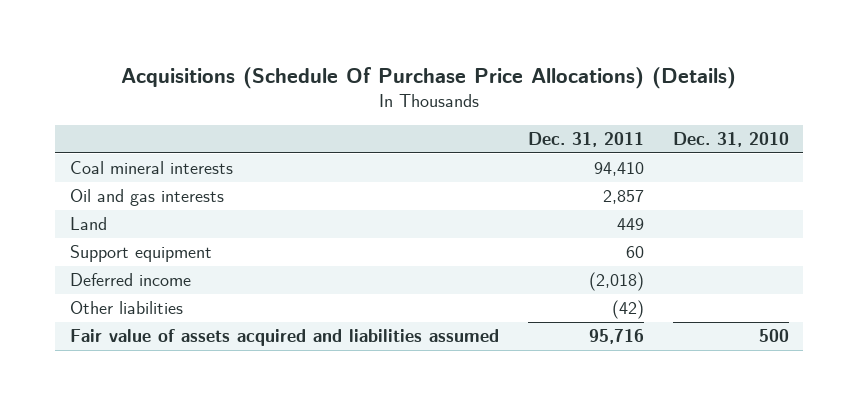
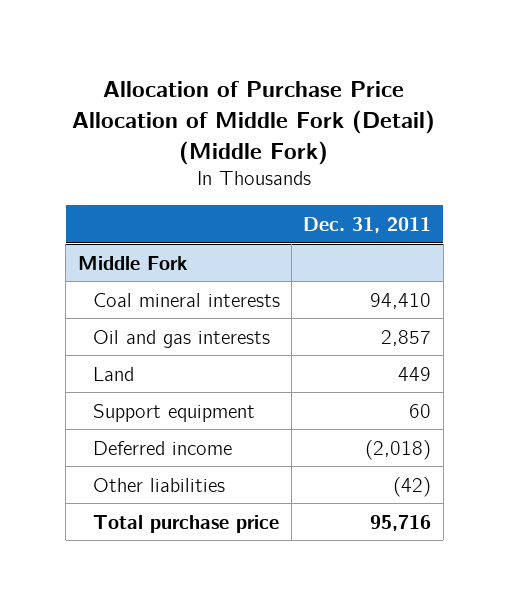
- Acquisitions (Schedule Of Purchase Price Allocations) (Details)
+ Allocation of Purchase Price Allocation of Middle Fork (Detail) (Middle Fork)
- | Dec. 31, 2011 | Dec. 31, 2010
+ | Dec. 31, 2011
+ Middle Fork
- Fair value of assets acquired and liabilities assumed | 95,716 | 500
+ Total purchase price | 95,716

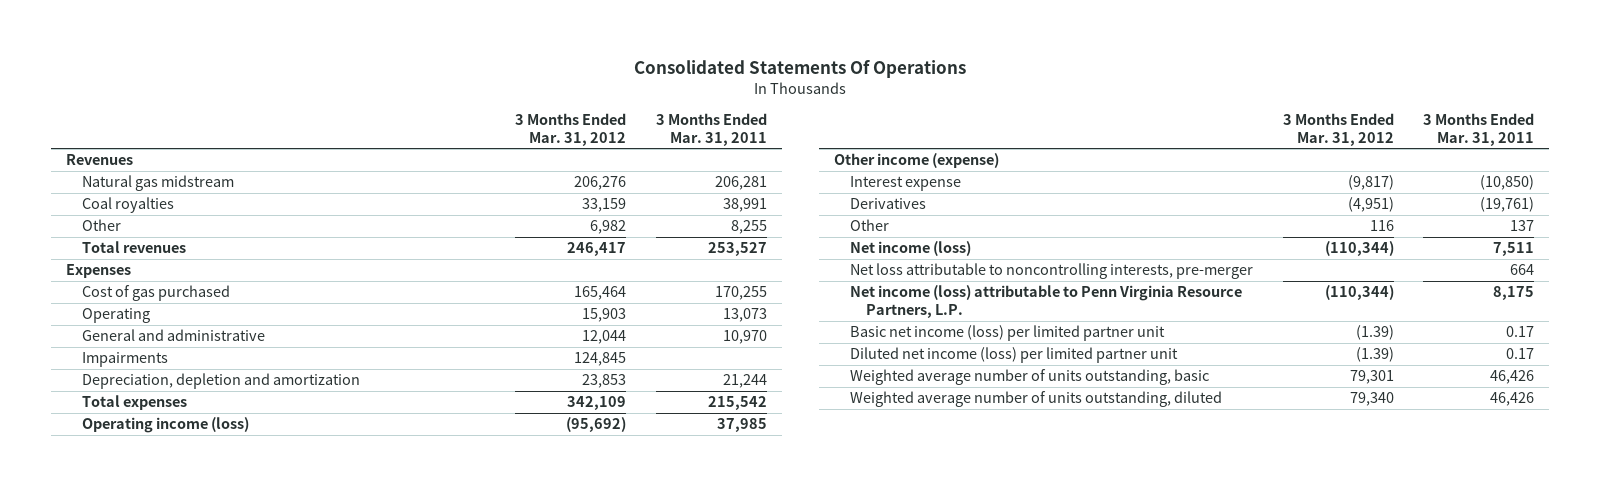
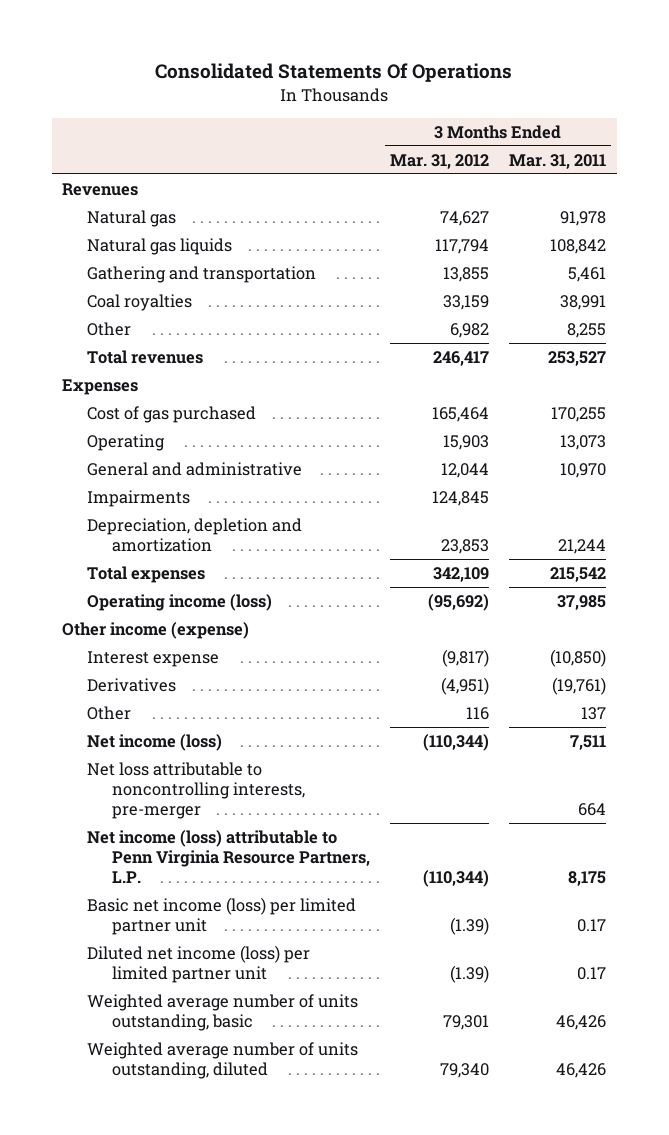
- Natural gas midstream | 206,276 | 206,281
+ Natural gas | 74,627 | 91,978
+ Natural gas liquids | 117,794 | 108,842
+ Gathering and transportation | 13,855 | 5,461

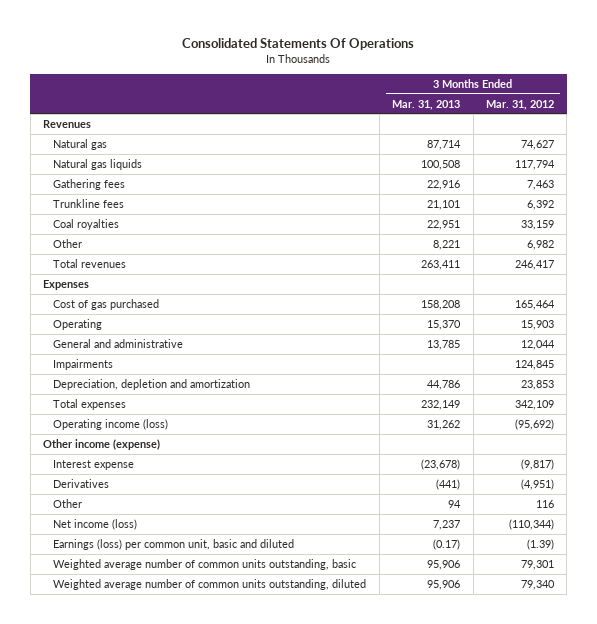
- | 3 Months Ended Mar. 31, 2012 | 3 Months Ended Mar. 31, 2011
+ | 3 Months Ended Mar. 31, 2013 | 3 Months Ended Mar. 31, 2012
- Gathering and transportation | 13,855 | 5,461
+ Gathering fees | 22,916 | 7,463
+ Trunkline fees | 21,101 | 6,392
- Net loss attributable to noncontrolling interests, pre-merger | | 664
- Net income (loss) attributable to Penn Virginia Resource Partners, L.P. | (110,344) | 8,175
- Basic net income (loss) per limited partner unit | (1.39) | 0.17
- Diluted net income (loss) per limited partner unit | (1.39) | 0.17
- Weighted average number of units outstanding, basic | 79,301 | 46,426
- Weighted average number of units outstanding, diluted | 79,340 | 46,426
+ Earnings (loss) per common unit, basic and diluted | (0.17) | (1.39)
+ Weighted average number of common units outstanding, basic | 95,906 | 79,301
+ Weighted average number of common units outstanding, diluted | 95,906 | 79,340

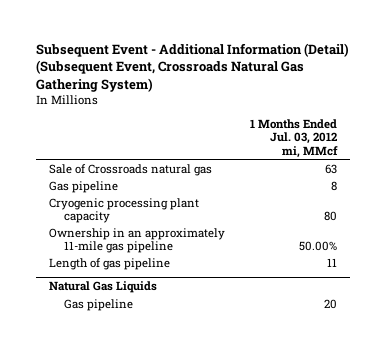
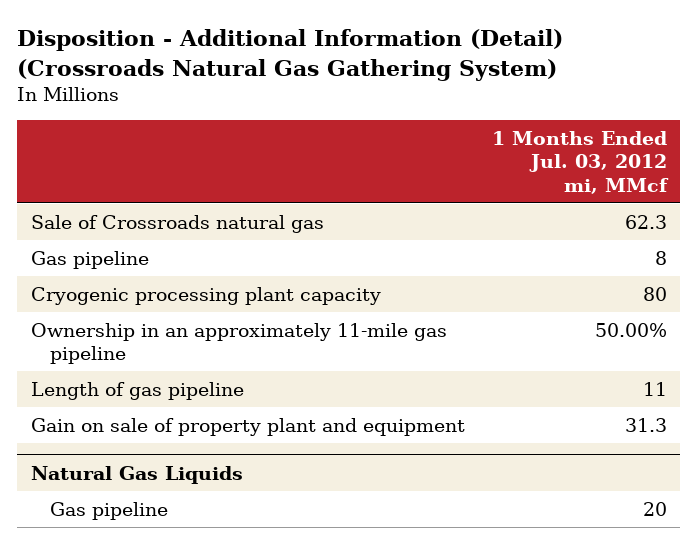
- Subsequent Event - Additional Information (Detail) (Subsequent Event, Crossroads Natural Gas Gathering System)
+ Disposition - Additional Information (Detail) (Crossroads Natural Gas Gathering System)
- Sale of Crossroads natural gas | 63
+ Sale of Crossroads natural gas | 62.3
+ Gain on sale of property plant and equipment | 31.3

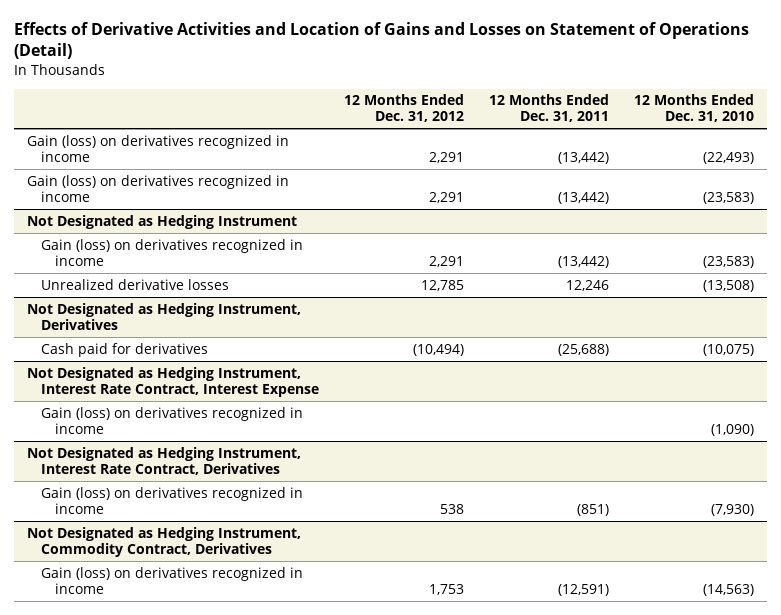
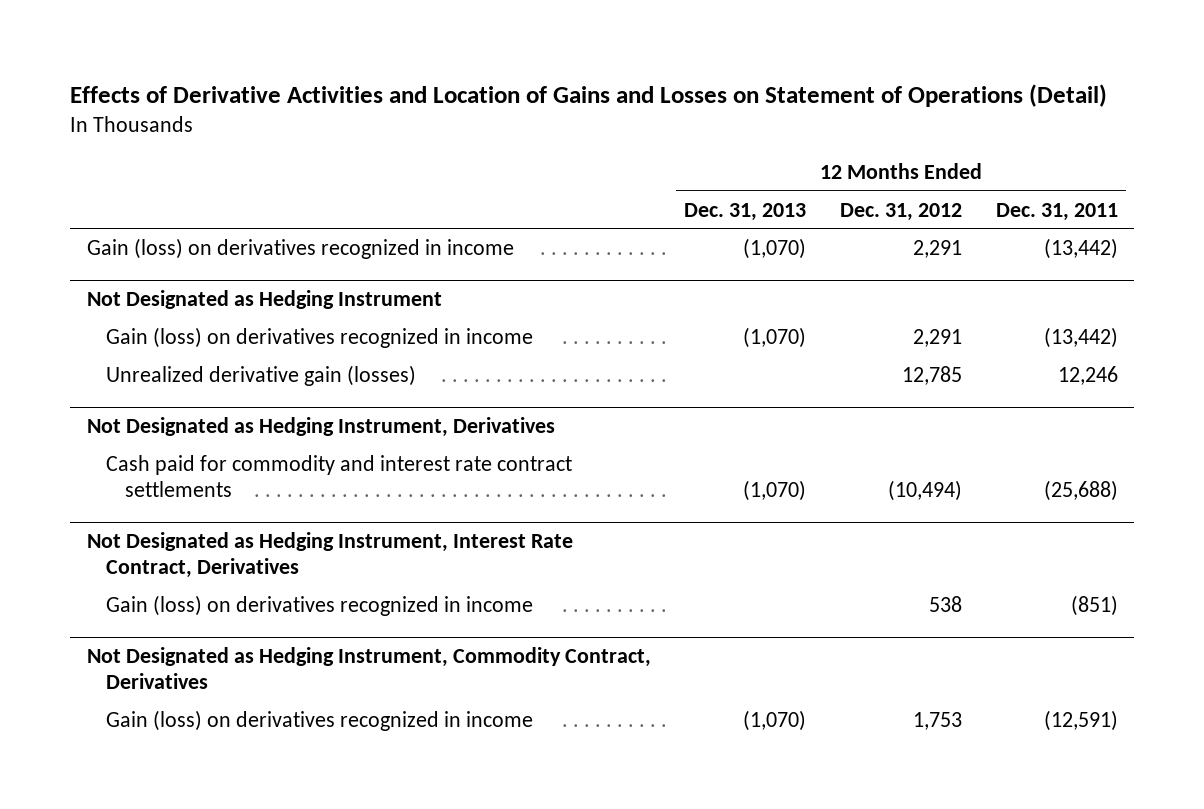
- | 12 Months Ended Dec. 31, 2012 | 12 Months Ended Dec. 31, 2011 | 12 Months Ended Dec. 31, 2010
+ | 12 Months Ended Dec. 31, 2013 | 12 Months Ended Dec. 31, 2012 | 12 Months Ended Dec. 31, 2011
- Gain (loss) on derivatives recognized in income | 2,291 | (13,442) | (23,583)
@ Not Designated as Hedging Instrument
- Unrealized derivative losses | 12,785 | 12,246 | (13,508)
+ Unrealized derivative gain (losses) | | 12,785 | 12,246
@ Not Designated as Hedging Instrument, Derivatives
- Cash paid for derivatives | (10,494) | (25,688) | (10,075)
- Not Designated as Hedging Instrument, Interest Rate Contract, Interest Expense
- Gain (loss) on derivatives recognized in income | | | (1,090)
@ Not Designated as Hedging Instrument, Derivatives
+ Cash paid for commodity and interest rate contract settlements | (1,070) | (10,494) | (25,688)

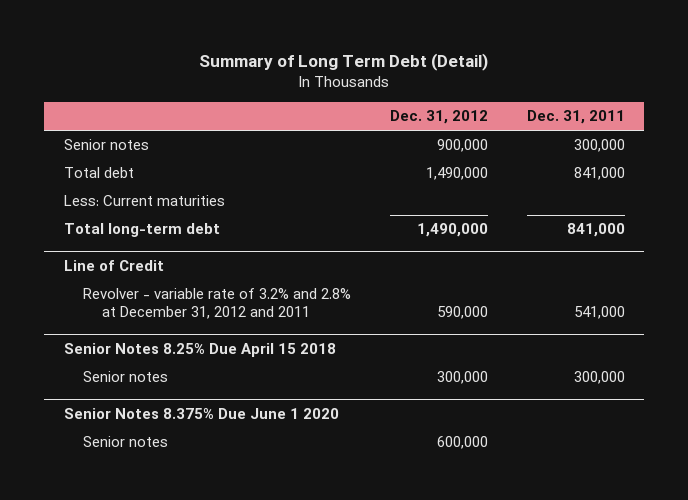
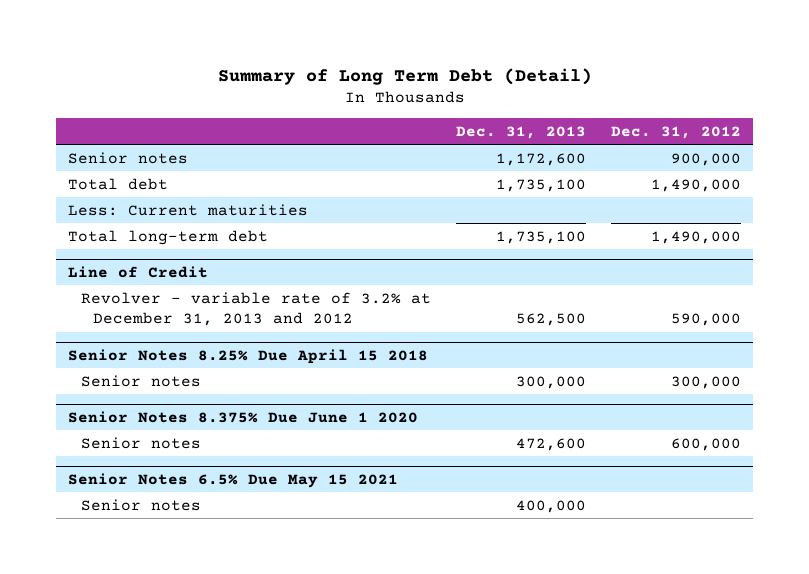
- | Dec. 31, 2012 | Dec. 31, 2011
+ | Dec. 31, 2013 | Dec. 31, 2012
@ Line of Credit
- Revolver - variable rate of 3.2% and 2.8% at December 31, 2012 and 2011 | 590,000 | 541,000
+ Revolver - variable rate of 3.2% at December 31, 2013 and 2012 | 562,500 | 590,000
+ Senior Notes 6.5% Due May 15 2021
+ Senior notes | 400,000 |

